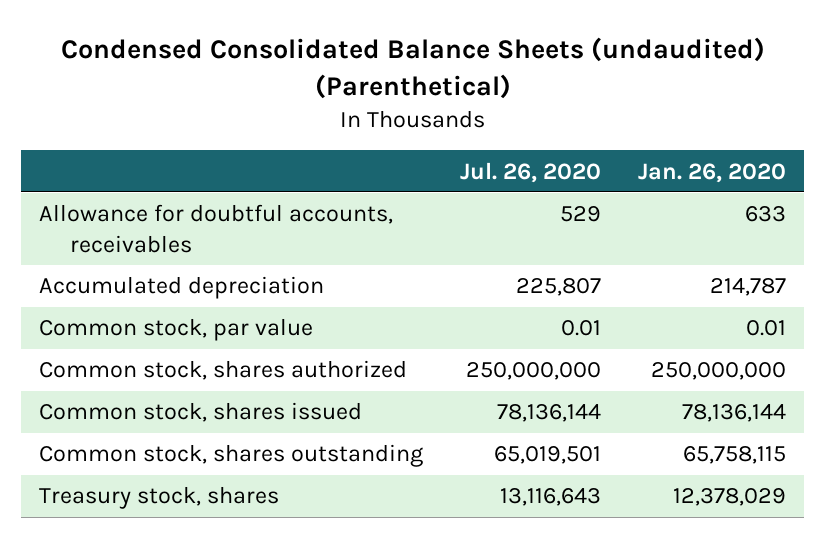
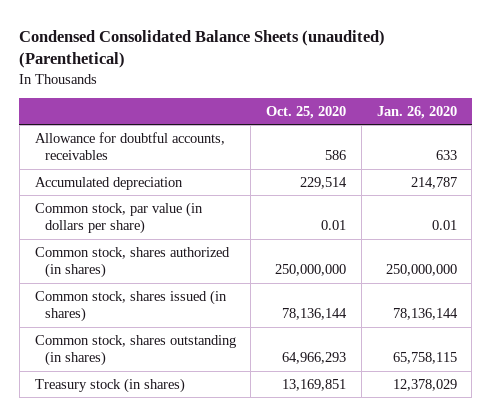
- Condensed Consolidated Balance Sheets (undaudited) (Parenthetical)
+ Condensed Consolidated Balance Sheets (unaudited) (Parenthetical)
- | Jul. 26, 2020 | Jan. 26, 2020
+ | Oct. 25, 2020 | Jan. 26, 2020
- Common stock, par value | 0.01 | 0.01
- Common stock, shares authorized | 250,000,000 | 250,000,000
- Common stock, shares issued | 78,136,144 | 78,136,144
- Common stock, shares outstanding | 65,019,501 | 65,758,115
- Treasury stock, shares | 13,116,643 | 12,378,029
+ Common stock, par value (in dollars per share) | 0.01 | 0.01
+ Common stock, shares authorized (in shares) | 250,000,000 | 250,000,000
+ Common stock, shares issued (in shares) | 78,136,144 | 78,136,144
+ Common stock, shares outstanding (in shares) | 64,966,293 | 65,758,115
+ Treasury stock (in shares) | 13,169,851 | 12,378,029

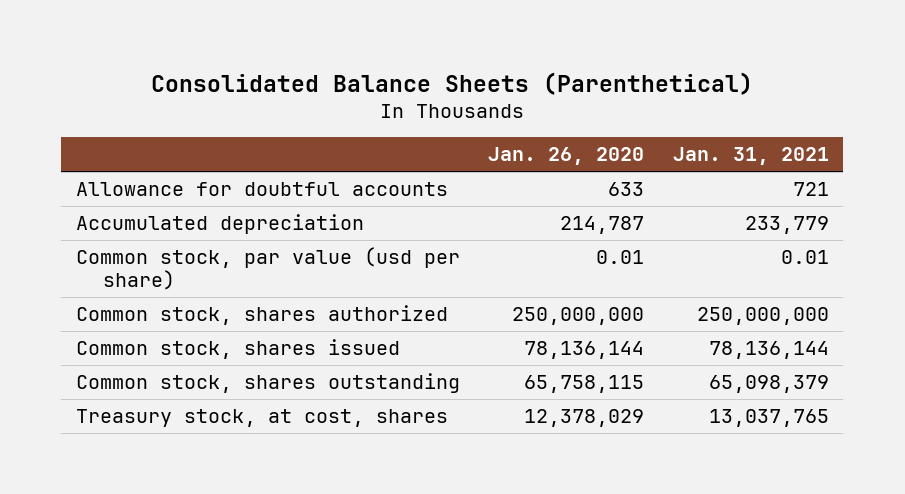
- Condensed Consolidated Balance Sheets (unaudited) (Parenthetical)
+ Consolidated Balance Sheets (Parenthetical)
- | Oct. 25, 2020 | Jan. 26, 2020
+ | Jan. 26, 2020 | Jan. 31, 2021
- Allowance for doubtful accounts, receivables | 586 | 633
+ Allowance for doubtful accounts | 633 | 721
- Common stock, par value (in dollars per share) | 0.01 | 0.01
- Common stock, shares authorized (in shares) | 250,000,000 | 250,000,000
- Common stock, shares issued (in shares) | 78,136,144 | 78,136,144
- Common stock, shares outstanding (in shares) | 64,966,293 | 65,758,115
- Treasury stock (in shares) | 13,169,851 | 12,378,029
+ Common stock, par value (usd per share) | 0.01 | 0.01
+ Common stock, shares authorized | 250,000,000 | 250,000,000
+ Common stock, shares issued | 78,136,144 | 78,136,144
+ Common stock, shares outstanding | 65,758,115 | 65,098,379
+ Treasury stock, at cost, shares | 12,378,029 | 13,037,765

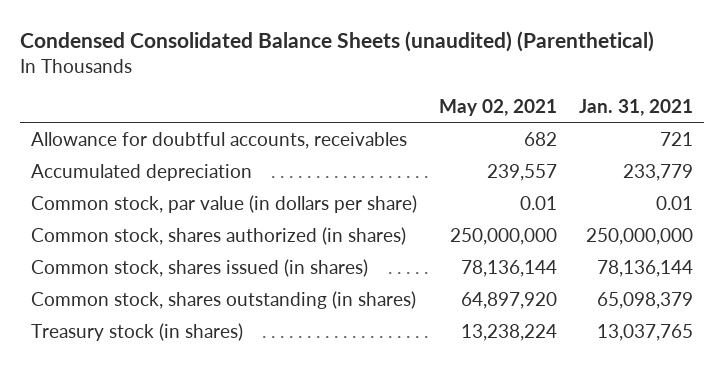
- Consolidated Balance Sheets (Parenthetical)
+ Condensed Consolidated Balance Sheets (unaudited) (Parenthetical)
- | Jan. 26, 2020 | Jan. 31, 2021
+ | May 02, 2021 | Jan. 31, 2021
- Allowance for doubtful accounts | 633 | 721
+ Allowance for doubtful accounts, receivables | 682 | 721
- Common stock, par value (usd per share) | 0.01 | 0.01
- Common stock, shares authorized | 250,000,000 | 250,000,000
- Common stock, shares issued | 78,136,144 | 78,136,144
- Common stock, shares outstanding | 65,758,115 | 65,098,379
- Treasury stock, at cost, shares | 12,378,029 | 13,037,765
+ Common stock, par value (in dollars per share) | 0.01 | 0.01
+ Common stock, shares authorized (in shares) | 250,000,000 | 250,000,000
+ Common stock, shares issued (in shares) | 78,136,144 | 78,136,144
+ Common stock, shares outstanding (in shares) | 64,897,920 | 65,098,379
+ Treasury stock (in shares) | 13,238,224 | 13,037,765

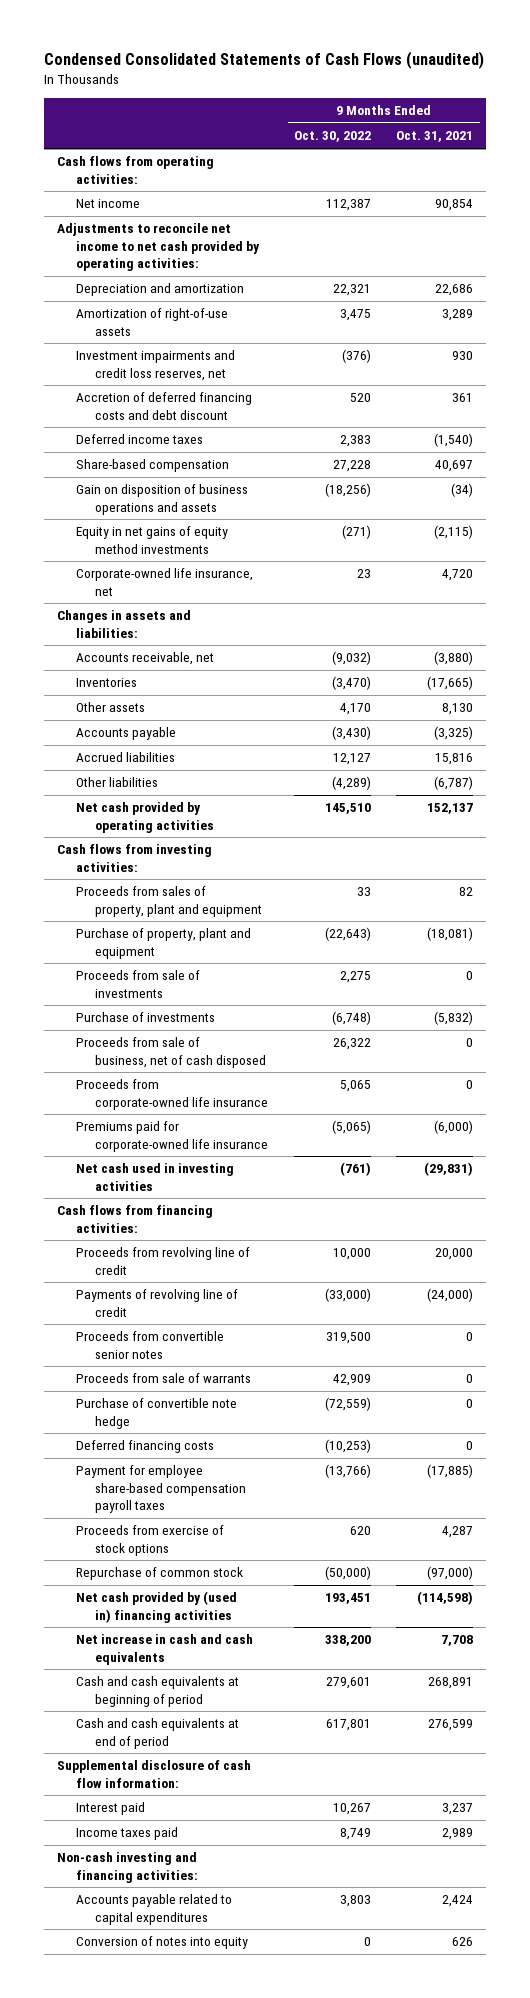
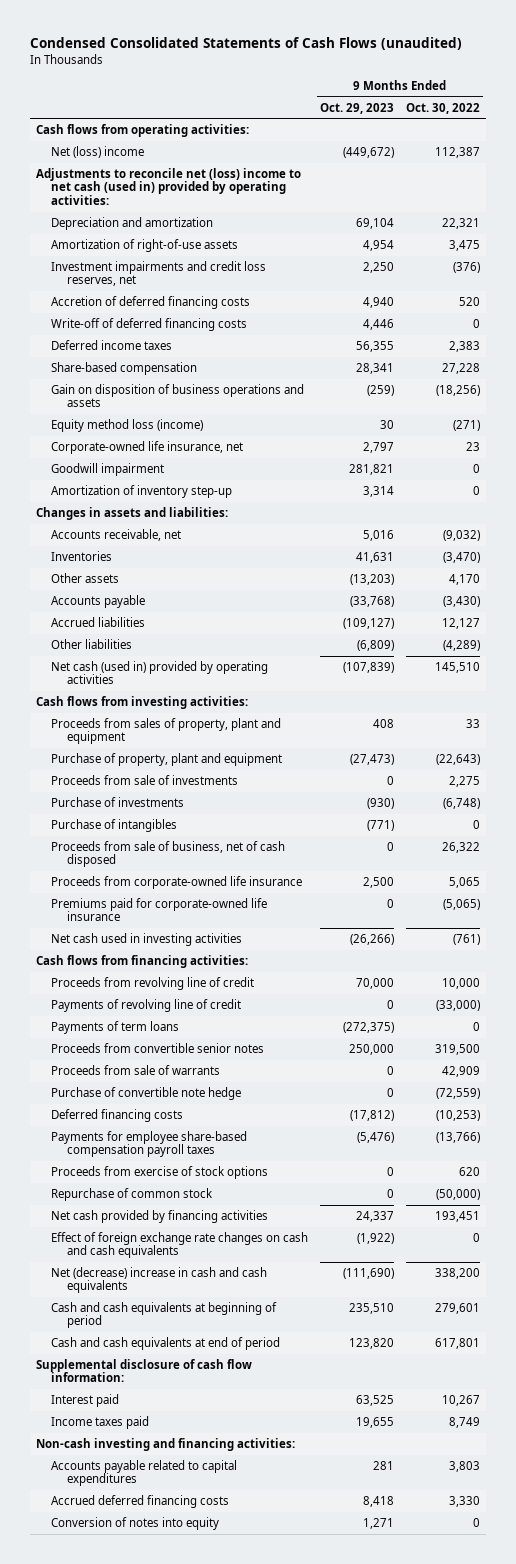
- | 9 Months Ended Oct. 30, 2022 | 9 Months Ended Oct. 31, 2021
+ | 9 Months Ended Oct. 29, 2023 | 9 Months Ended Oct. 30, 2022
- Net income | 112,387 | 90,854
- Adjustments to reconcile net income to net cash provided by operating activities:
+ Net (loss) income | (449,672) | 112,387
+ Adjustments to reconcile net (loss) income to net cash (used in) provided by operating activities:
- Accretion of deferred financing costs and debt discount | 520 | 361
+ Accretion of deferred financing costs | 4,940 | 520
+ Write-off of deferred financing costs | 4,446 | 0
- Equity in net gains of equity method investments | (271) | (2,115)
+ Equity method loss (income) | 30 | (271)
+ Goodwill impairment | 281,821 | 0
+ Amortization of inventory step-up | 3,314 | 0
- Net cash provided by operating activities | 145,510 | 152,137
+ Net cash (used in) provided by operating activities | (107,839) | 145,510
+ Purchase of intangibles | (771) | 0
+ Payments of term loans | (272,375) | 0
- Payment for employee share-based compensation payroll taxes | (13,766) | (17,885)
+ Payments for employee share-based compensation payroll taxes | (5,476) | (13,766)
- Net cash provided by (used in) financing activities | 193,451 | (114,598)
- Net increase in cash and cash equivalents | 338,200 | 7,708
+ Net cash provided by financing activities | 24,337 | 193,451
+ Effect of foreign exchange rate changes on cash and cash equivalents | (1,922) | 0
+ Net (decrease) increase in cash and cash equivalents | (111,690) | 338,200
+ Accrued deferred financing costs | 8,418 | 3,330

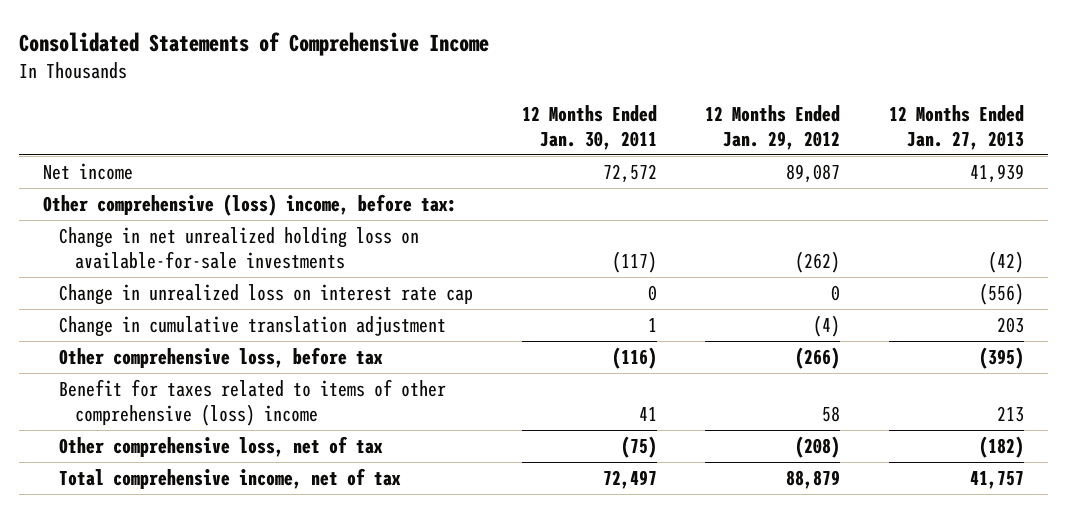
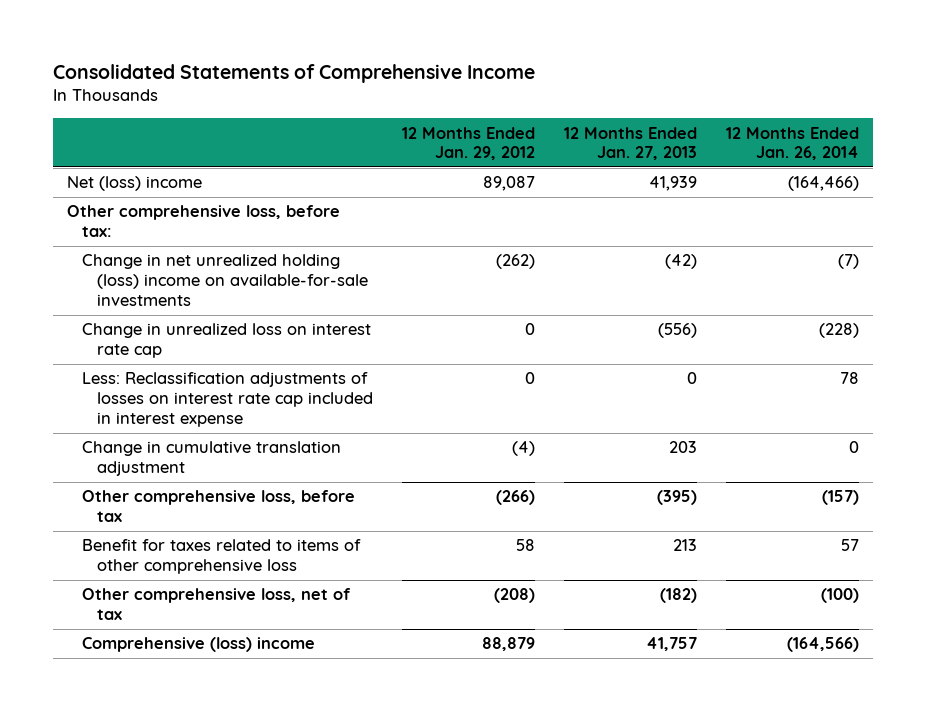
- | 12 Months Ended Jan. 30, 2011 | 12 Months Ended Jan. 29, 2012 | 12 Months Ended Jan. 27, 2013
+ | 12 Months Ended Jan. 29, 2012 | 12 Months Ended Jan. 27, 2013 | 12 Months Ended Jan. 26, 2014
- Net income | 72,572 | 89,087 | 41,939
- Other comprehensive (loss) income, before tax:
- Change in net unrealized holding loss on available-for-sale investments | (117) | (262) | (42)
+ Net (loss) income | 89,087 | 41,939 | (164,466)
+ Other comprehensive loss, before tax:
+ Change in net unrealized holding (loss) income on available-for-sale investments | (262) | (42) | (7)
+ Less: Reclassification adjustments of losses on interest rate cap included in interest expense | 0 | 0 | 78
- Benefit for taxes related to items of other comprehensive (loss) income | 41 | 58 | 213
+ Benefit for taxes related to items of other comprehensive loss | 58 | 213 | 57
- Total comprehensive income, net of tax | 72,497 | 88,879 | 41,757
+ Comprehensive (loss) income | 88,879 | 41,757 | (164,566)

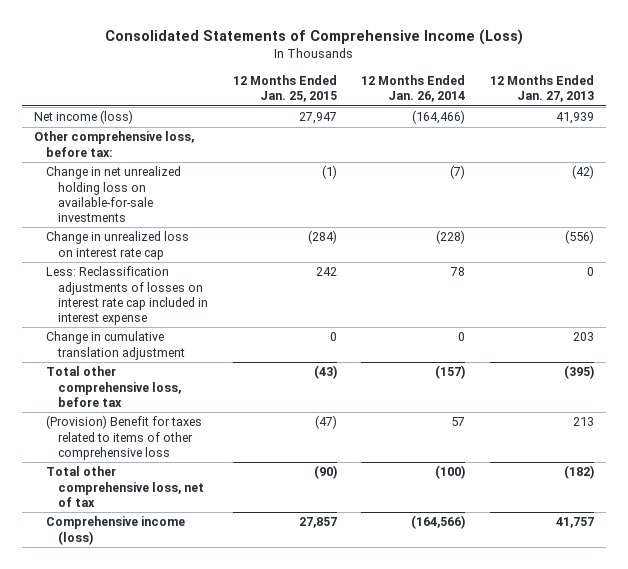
- Consolidated Statements of Comprehensive Income
+ Consolidated Statements of Comprehensive Income (Loss)
- | 12 Months Ended Jan. 29, 2012 | 12 Months Ended Jan. 27, 2013 | 12 Months Ended Jan. 26, 2014
+ | 12 Months Ended Jan. 25, 2015 | 12 Months Ended Jan. 26, 2014 | 12 Months Ended Jan. 27, 2013
- Net (loss) income | 89,087 | 41,939 | (164,466)
+ Net income (loss) | 27,947 | (164,466) | 41,939
- Change in net unrealized holding (loss) income on available-for-sale investments | (262) | (42) | (7)
+ Change in net unrealized holding loss on available-for-sale investments | (1) | (7) | (42)
- Other comprehensive loss, before tax | (266) | (395) | (157)
- Benefit for taxes related to items of other comprehensive loss | 58 | 213 | 57
- Other comprehensive loss, net of tax | (208) | (182) | (100)
- Comprehensive (loss) income | 88,879 | 41,757 | (164,566)
+ Total other comprehensive loss, before tax | (43) | (157) | (395)
+ (Provision) Benefit for taxes related to items of other comprehensive loss | (47) | 57 | 213
+ Total other comprehensive loss, net of tax | (90) | (100) | (182)
+ Comprehensive income (loss) | 27,857 | (164,566) | 41,757

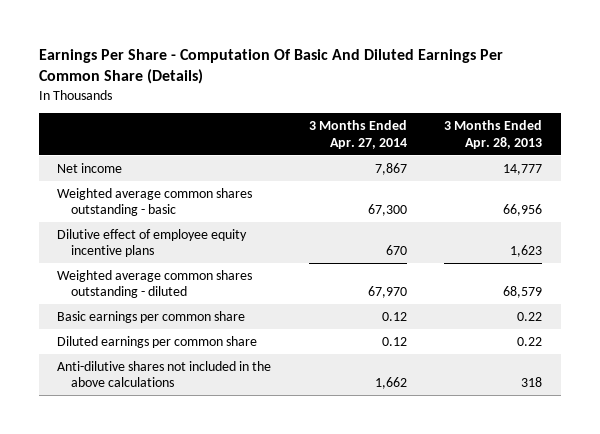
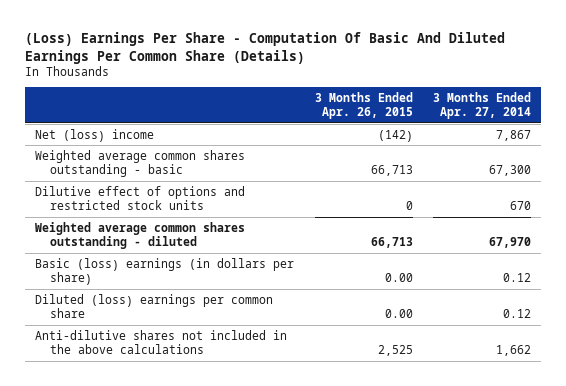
- Earnings Per Share - Computation Of Basic And Diluted Earnings Per Common Share (Details)
+ (Loss) Earnings Per Share - Computation Of Basic And Diluted Earnings Per Common Share (Details)
- | 3 Months Ended Apr. 27, 2014 | 3 Months Ended Apr. 28, 2013
+ | 3 Months Ended Apr. 26, 2015 | 3 Months Ended Apr. 27, 2014
- Net income | 7,867 | 14,777
+ Net (loss) income | (142) | 7,867
- Dilutive effect of employee equity incentive plans | 670 | 1,623
+ Dilutive effect of options and restricted stock units | 0 | 670
- Basic earnings per common share | 0.12 | 0.22
- Diluted earnings per common share | 0.12 | 0.22
+ Basic (loss) earnings (in dollars per share) | 0.00 | 0.12
+ Diluted (loss) earnings per common share | 0.00 | 0.12

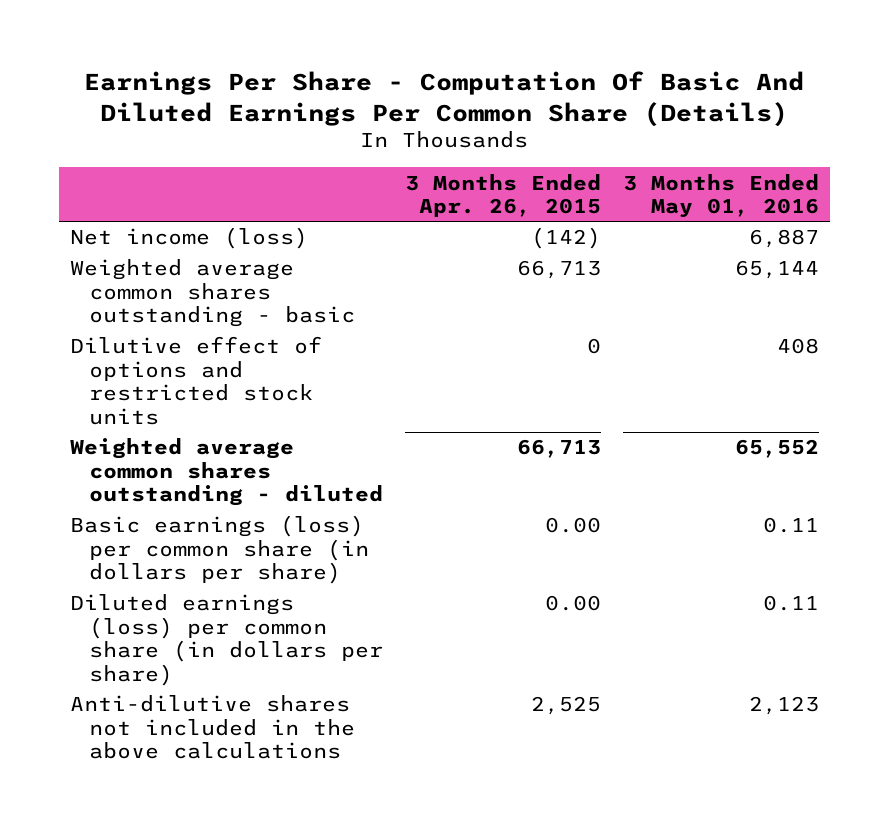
- (Loss) Earnings Per Share - Computation Of Basic And Diluted Earnings Per Common Share (Details)
+ Earnings Per Share - Computation Of Basic And Diluted Earnings Per Common Share (Details)
- | 3 Months Ended Apr. 26, 2015 | 3 Months Ended Apr. 27, 2014
+ | 3 Months Ended Apr. 26, 2015 | 3 Months Ended May 01, 2016
- Net (loss) income | (142) | 7,867
+ Net income (loss) | (142) | 6,887
- Basic (loss) earnings (in dollars per share) | 0.00 | 0.12
- Diluted (loss) earnings per common share | 0.00 | 0.12
+ Basic earnings (loss) per common share (in dollars per share) | 0.00 | 0.11
+ Diluted earnings (loss) per common share (in dollars per share) | 0.00 | 0.11

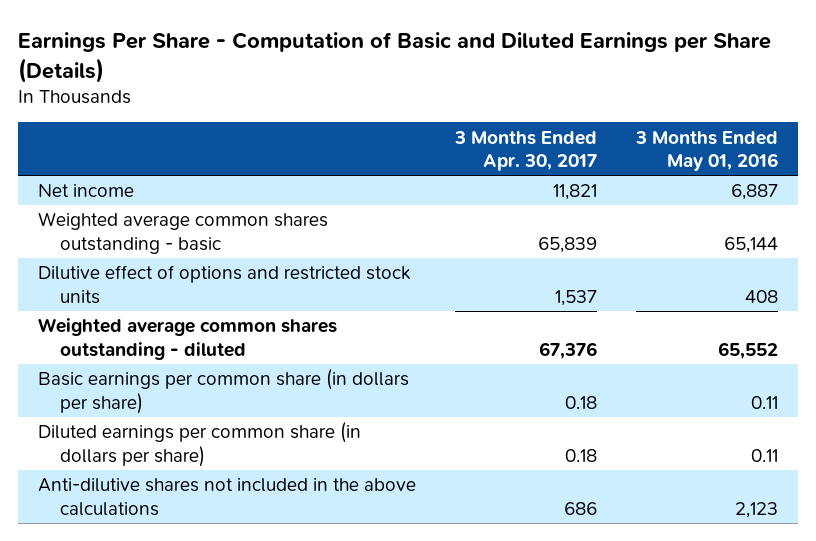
- Earnings Per Share - Computation Of Basic And Diluted Earnings Per Common Share (Details)
+ Earnings Per Share - Computation of Basic and Diluted Earnings per Share (Details)
- | 3 Months Ended Apr. 26, 2015 | 3 Months Ended May 01, 2016
+ | 3 Months Ended Apr. 30, 2017 | 3 Months Ended May 01, 2016
- Net income (loss) | (142) | 6,887
+ Net income | 11,821 | 6,887
- Basic earnings (loss) per common share (in dollars per share) | 0.00 | 0.11
- Diluted earnings (loss) per common share (in dollars per share) | 0.00 | 0.11
+ Basic earnings per common share (in dollars per share) | 0.18 | 0.11
+ Diluted earnings per common share (in dollars per share) | 0.18 | 0.11

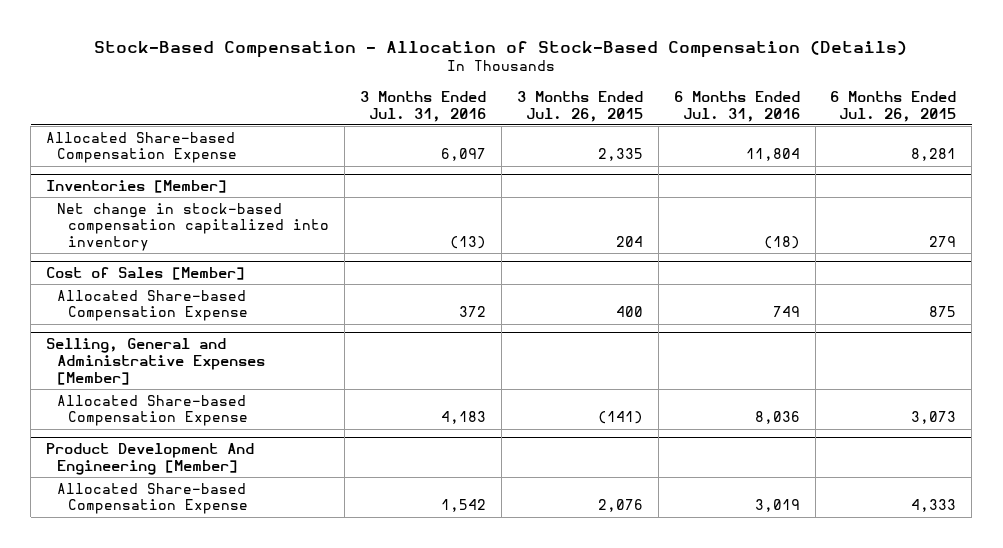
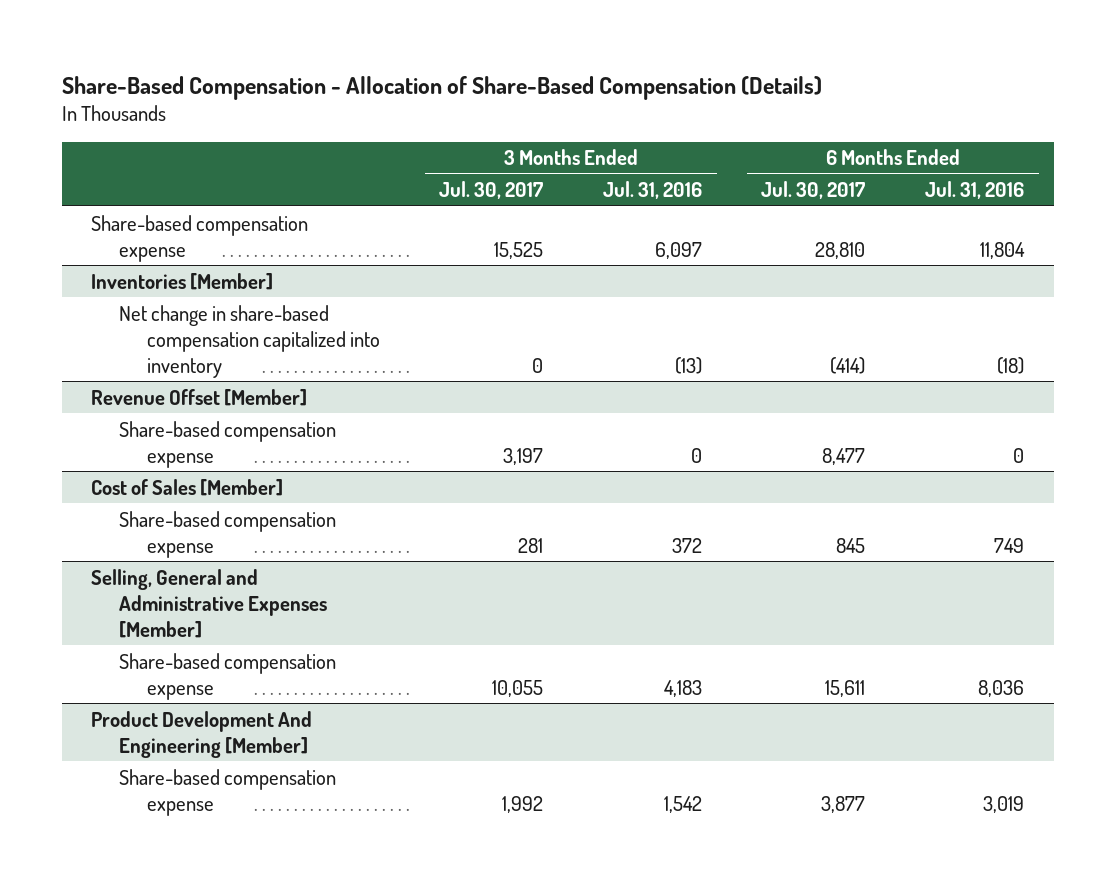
- Stock-Based Compensation - Allocation of Stock-Based Compensation (Details)
+ Share-Based Compensation - Allocation of Share-Based Compensation (Details)
- | 3 Months Ended Jul. 31, 2016 | 3 Months Ended Jul. 26, 2015 | 6 Months Ended Jul. 31, 2016 | 6 Months Ended Jul. 26, 2015
+ | 3 Months Ended Jul. 30, 2017 | 3 Months Ended Jul. 31, 2016 | 6 Months Ended Jul. 30, 2017 | 6 Months Ended Jul. 31, 2016
- Allocated Share-based Compensation Expense | 6,097 | 2,335 | 11,804 | 8,281
+ Share-based compensation expense | 15,525 | 6,097 | 28,810 | 11,804
@ Inventories [Member]
- Net change in stock-based compensation capitalized into inventory | (13) | 204 | (18) | 279
+ Net change in share-based compensation capitalized into inventory | 0 | (13) | (414) | (18)
+ Revenue Offset [Member]
+ Share-based compensation expense | 3,197 | 0 | 8,477 | 0
@ Cost of Sales [Member]
- Allocated Share-based Compensation Expense | 372 | 400 | 749 | 875
+ Share-based compensation expense | 281 | 372 | 845 | 749
@ Selling, General and Administrative Expenses [Member]
- Allocated Share-based Compensation Expense | 4,183 | (141) | 8,036 | 3,073
+ Share-based compensation expense | 10,055 | 4,183 | 15,611 | 8,036
@ Product Development And Engineering [Member]
- Allocated Share-based Compensation Expense | 1,542 | 2,076 | 3,019 | 4,333
+ Share-based compensation expense | 1,992 | 1,542 | 3,877 | 3,019

